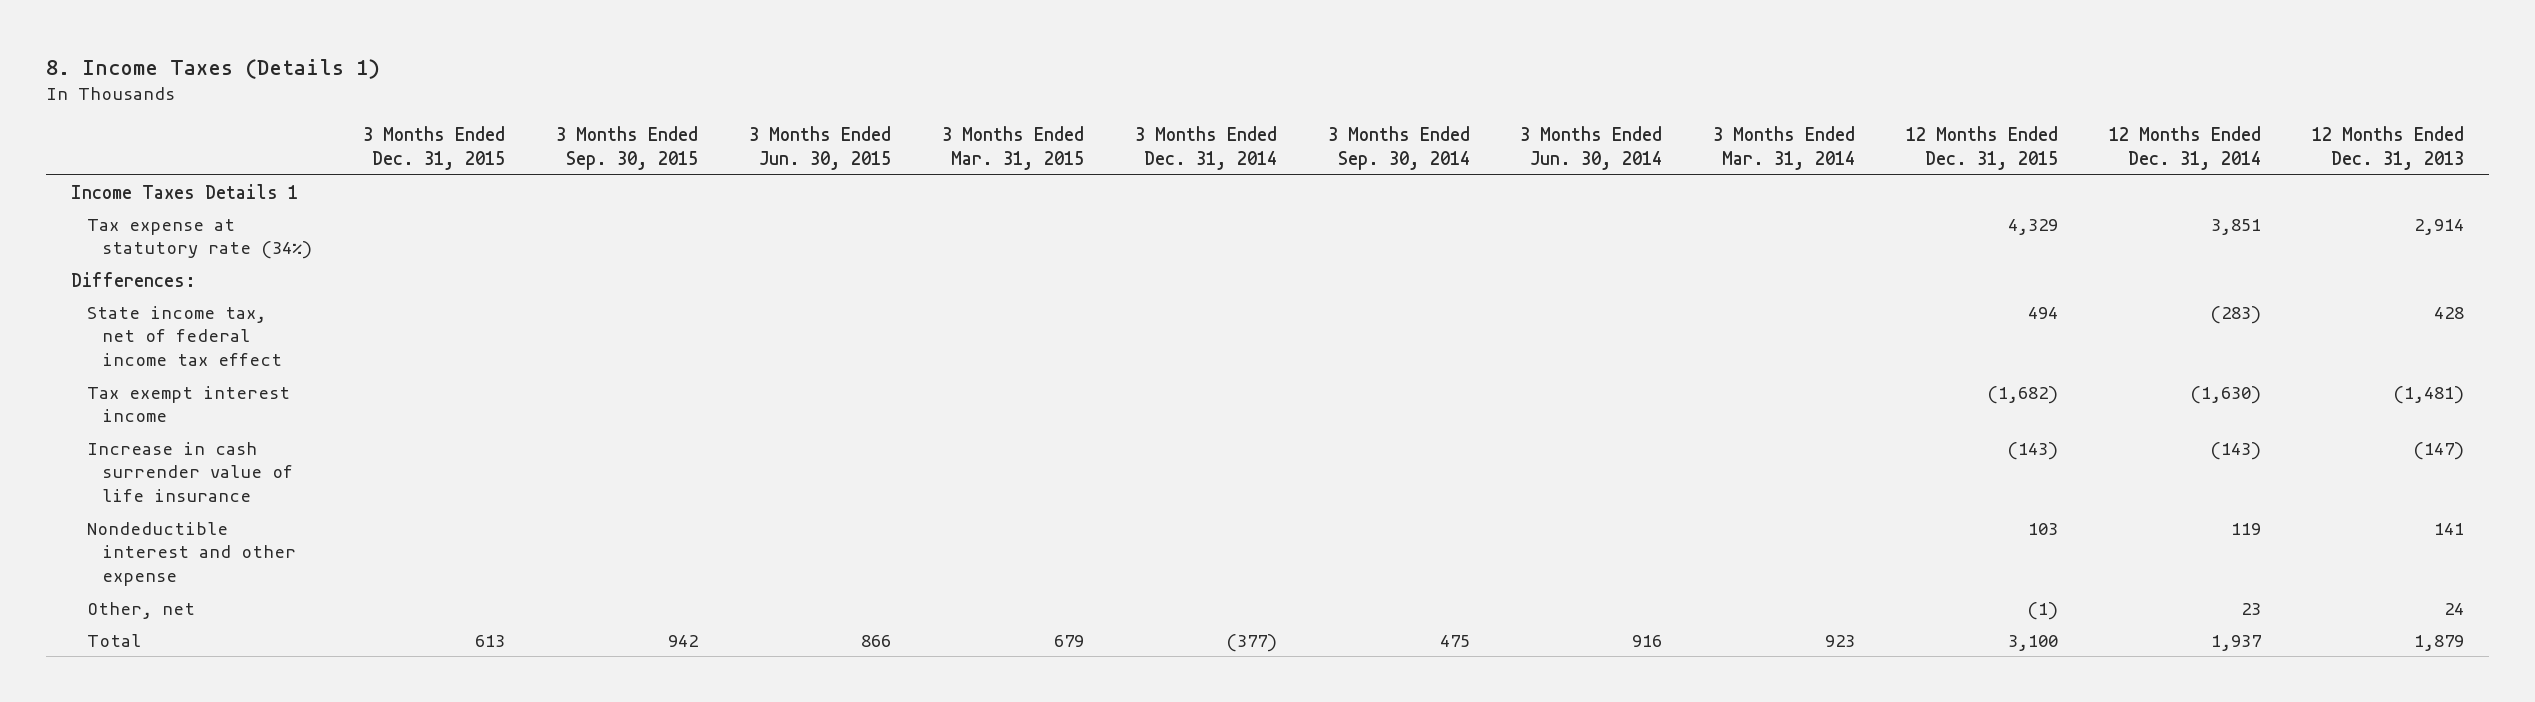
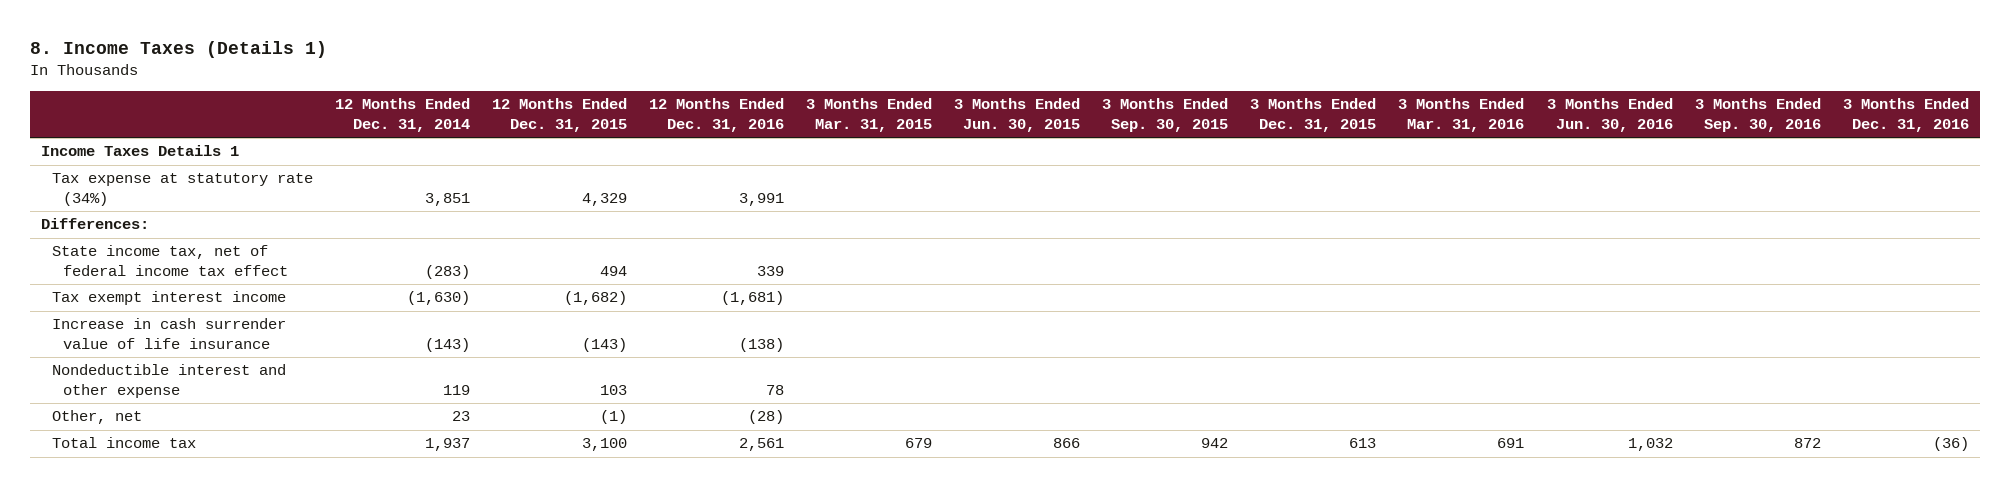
- | 3 Months Ended Dec. 31, 2015 | 3 Months Ended Sep. 30, 2015 | 3 Months Ended Jun. 30, 2015 | 3 Months Ended Mar. 31, 2015 | 3 Months Ended Dec. 31, 2014 | 3 Months Ended Sep. 30, 2014 | 3 Months Ended Jun. 30, 2014 | 3 Months Ended Mar. 31, 2014 | 12 Months Ended Dec. 31, 2015 | 12 Months Ended Dec. 31, 2014 | 12 Months Ended Dec. 31, 2013
+ | 12 Months Ended Dec. 31, 2014 | 12 Months Ended Dec. 31, 2015 | 12 Months Ended Dec. 31, 2016 | 3 Months Ended Mar. 31, 2015 | 3 Months Ended Jun. 30, 2015 | 3 Months Ended Sep. 30, 2015 | 3 Months Ended Dec. 31, 2015 | 3 Months Ended Mar. 31, 2016 | 3 Months Ended Jun. 30, 2016 | 3 Months Ended Sep. 30, 2016 | 3 Months Ended Dec. 31, 2016
- Total | 613 | 942 | 866 | 679 | (377) | 475 | 916 | 923 | 3,100 | 1,937 | 1,879
+ Total income tax | 1,937 | 3,100 | 2,561 | 679 | 866 | 942 | 613 | 691 | 1,032 | 872 | (36)

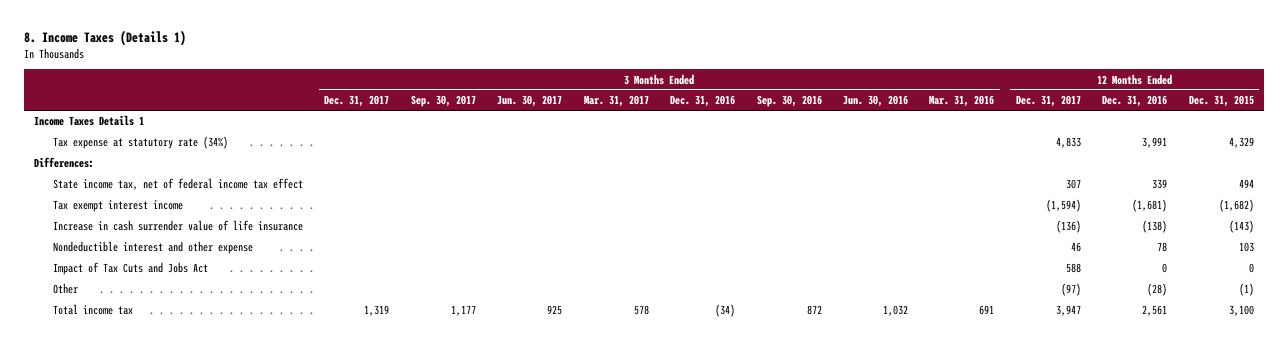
- | 12 Months Ended Dec. 31, 2014 | 12 Months Ended Dec. 31, 2015 | 12 Months Ended Dec. 31, 2016 | 3 Months Ended Mar. 31, 2015 | 3 Months Ended Jun. 30, 2015 | 3 Months Ended Sep. 30, 2015 | 3 Months Ended Dec. 31, 2015 | 3 Months Ended Mar. 31, 2016 | 3 Months Ended Jun. 30, 2016 | 3 Months Ended Sep. 30, 2016 | 3 Months Ended Dec. 31, 2016
+ | 3 Months Ended Dec. 31, 2017 | 3 Months Ended Sep. 30, 2017 | 3 Months Ended Jun. 30, 2017 | 3 Months Ended Mar. 31, 2017 | 3 Months Ended Dec. 31, 2016 | 3 Months Ended Sep. 30, 2016 | 3 Months Ended Jun. 30, 2016 | 3 Months Ended Mar. 31, 2016 | 12 Months Ended Dec. 31, 2017 | 12 Months Ended Dec. 31, 2016 | 12 Months Ended Dec. 31, 2015
- Other, net | 23 | (1) | (28) | | | | | | | |
- Total income tax | 1,937 | 3,100 | 2,561 | 679 | 866 | 942 | 613 | 691 | 1,032 | 872 | (36)
+ Impact of Tax Cuts and Jobs Act | | | | | | | | | 588 | 0 | 0
+ Other | | | | | | | | | (97) | (28) | (1)
+ Total income tax | 1,319 | 1,177 | 925 | 578 | (34) | 872 | 1,032 | 691 | 3,947 | 2,561 | 3,100

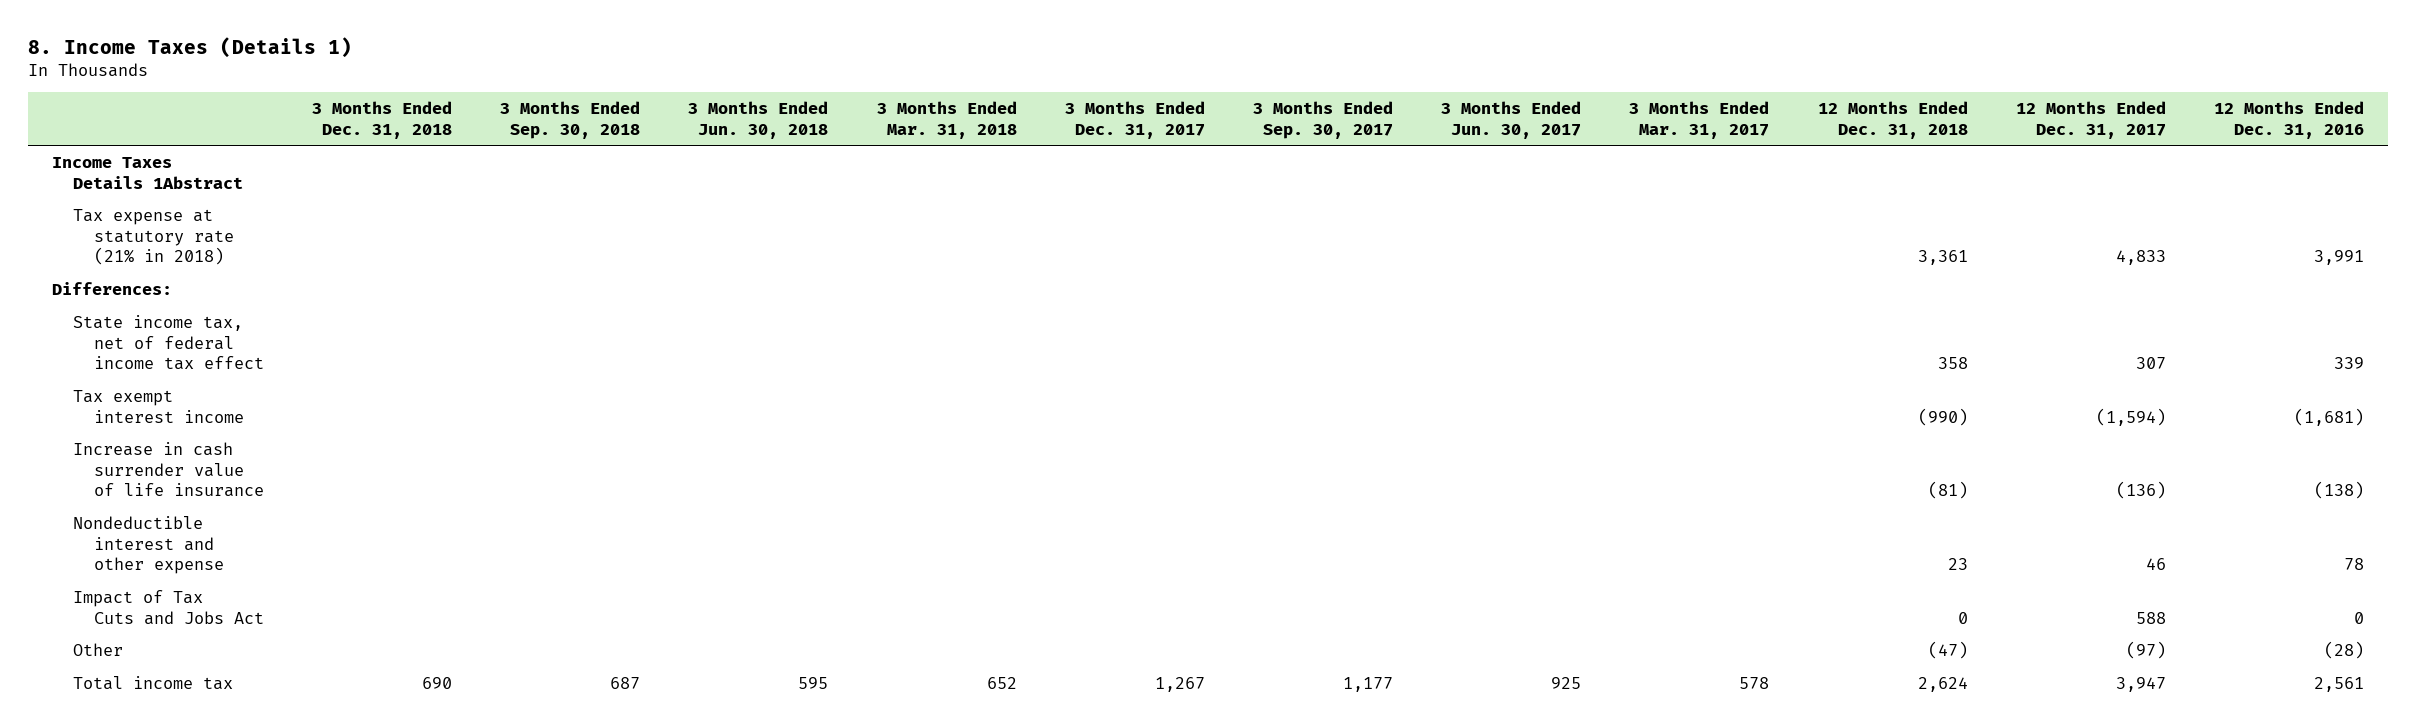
- | 3 Months Ended Dec. 31, 2017 | 3 Months Ended Sep. 30, 2017 | 3 Months Ended Jun. 30, 2017 | 3 Months Ended Mar. 31, 2017 | 3 Months Ended Dec. 31, 2016 | 3 Months Ended Sep. 30, 2016 | 3 Months Ended Jun. 30, 2016 | 3 Months Ended Mar. 31, 2016 | 12 Months Ended Dec. 31, 2017 | 12 Months Ended Dec. 31, 2016 | 12 Months Ended Dec. 31, 2015
+ | 3 Months Ended Dec. 31, 2018 | 3 Months Ended Sep. 30, 2018 | 3 Months Ended Jun. 30, 2018 | 3 Months Ended Mar. 31, 2018 | 3 Months Ended Dec. 31, 2017 | 3 Months Ended Sep. 30, 2017 | 3 Months Ended Jun. 30, 2017 | 3 Months Ended Mar. 31, 2017 | 12 Months Ended Dec. 31, 2018 | 12 Months Ended Dec. 31, 2017 | 12 Months Ended Dec. 31, 2016
- Income Taxes Details 1
- Tax expense at statutory rate (34%) | | | | | | | | | 4,833 | 3,991 | 4,329
+ Income Taxes Details 1Abstract
+ Tax expense at statutory rate (21% in 2018) | | | | | | | | | 3,361 | 4,833 | 3,991
- Total income tax | 1,319 | 1,177 | 925 | 578 | (34) | 872 | 1,032 | 691 | 3,947 | 2,561 | 3,100
+ Total income tax | 690 | 687 | 595 | 652 | 1,267 | 1,177 | 925 | 578 | 2,624 | 3,947 | 2,561

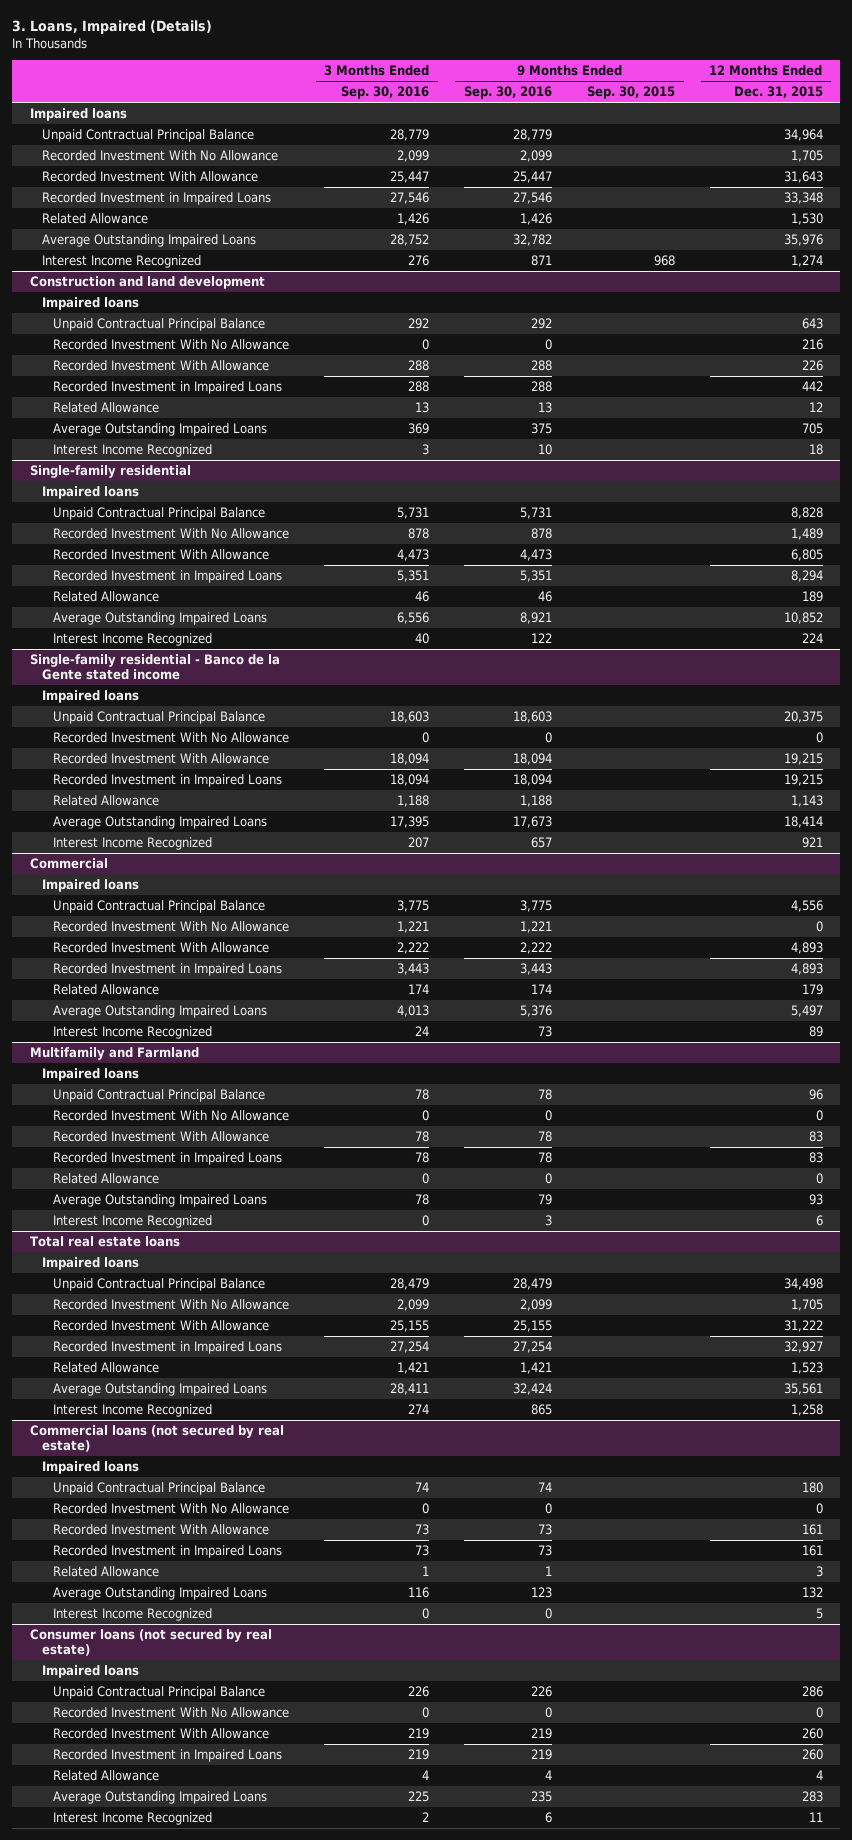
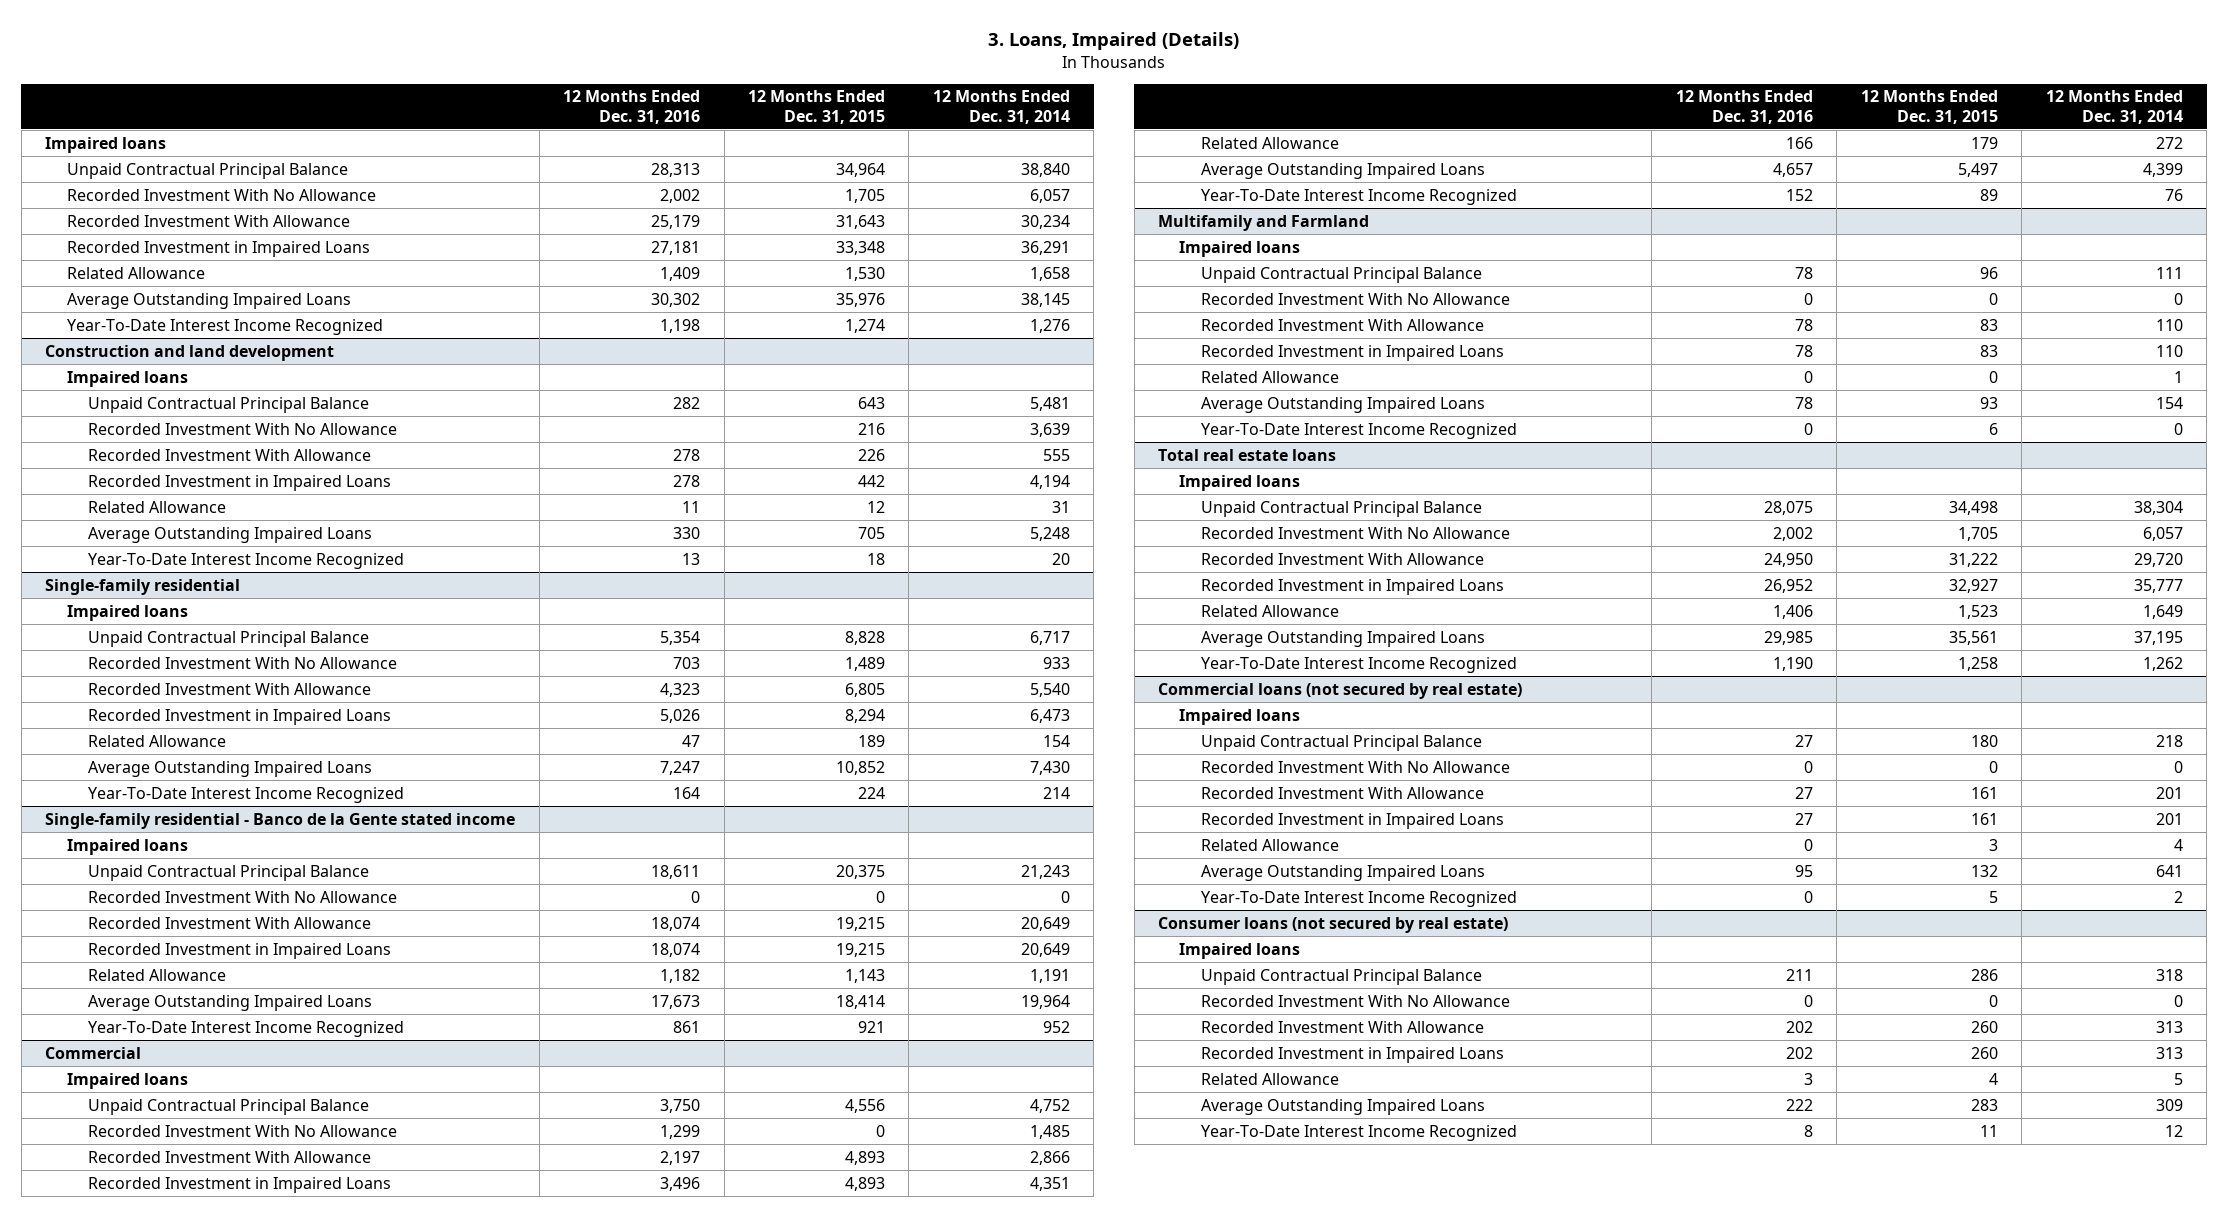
- | 3 Months Ended Sep. 30, 2016 | 9 Months Ended Sep. 30, 2016 | 9 Months Ended Sep. 30, 2015 | 12 Months Ended Dec. 31, 2015
+ | 12 Months Ended Dec. 31, 2016 | 12 Months Ended Dec. 31, 2015 | 12 Months Ended Dec. 31, 2014
- Interest Income Recognized | 276 | 871 | 968 | 1,274
+ Year-To-Date Interest Income Recognized | 1,198 | 1,274 | 1,276
@ Construction and land development
- Interest Income Recognized | 3 | 10 | | 18
+ Year-To-Date Interest Income Recognized | 13 | 18 | 20
@ Single-family residential
- Interest Income Recognized | 40 | 122 | | 224
+ Year-To-Date Interest Income Recognized | 164 | 224 | 214
@ Single-family residential - Banco de la Gente stated income
- Interest Income Recognized | 207 | 657 | | 921
+ Year-To-Date Interest Income Recognized | 861 | 921 | 952
@ Commercial
- Interest Income Recognized | 24 | 73 | | 89
+ Year-To-Date Interest Income Recognized | 152 | 89 | 76
@ Multifamily and Farmland
- Interest Income Recognized | 0 | 3 | | 6
+ Year-To-Date Interest Income Recognized | 0 | 6 | 0
@ Total real estate loans
- Interest Income Recognized | 274 | 865 | | 1,258
+ Year-To-Date Interest Income Recognized | 1,190 | 1,258 | 1,262
@ Commercial loans (not secured by real estate)
- Interest Income Recognized | 0 | 0 | | 5
+ Year-To-Date Interest Income Recognized | 0 | 5 | 2
@ Consumer loans (not secured by real estate)
- Interest Income Recognized | 2 | 6 | | 11
+ Year-To-Date Interest Income Recognized | 8 | 11 | 12

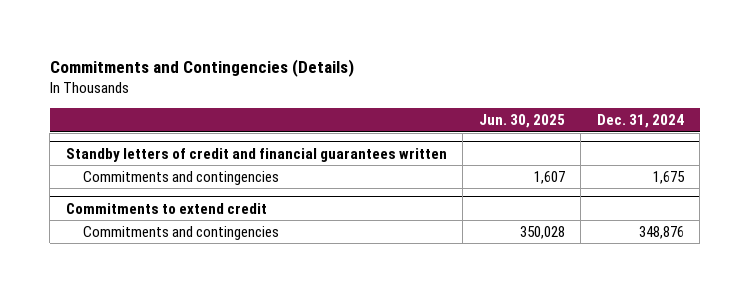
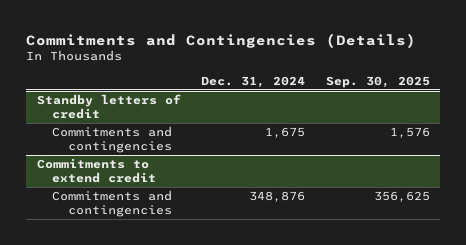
- | Jun. 30, 2025 | Dec. 31, 2024
+ | Dec. 31, 2024 | Sep. 30, 2025
- Standby letters of credit and financial guarantees written
+ Standby letters of credit

